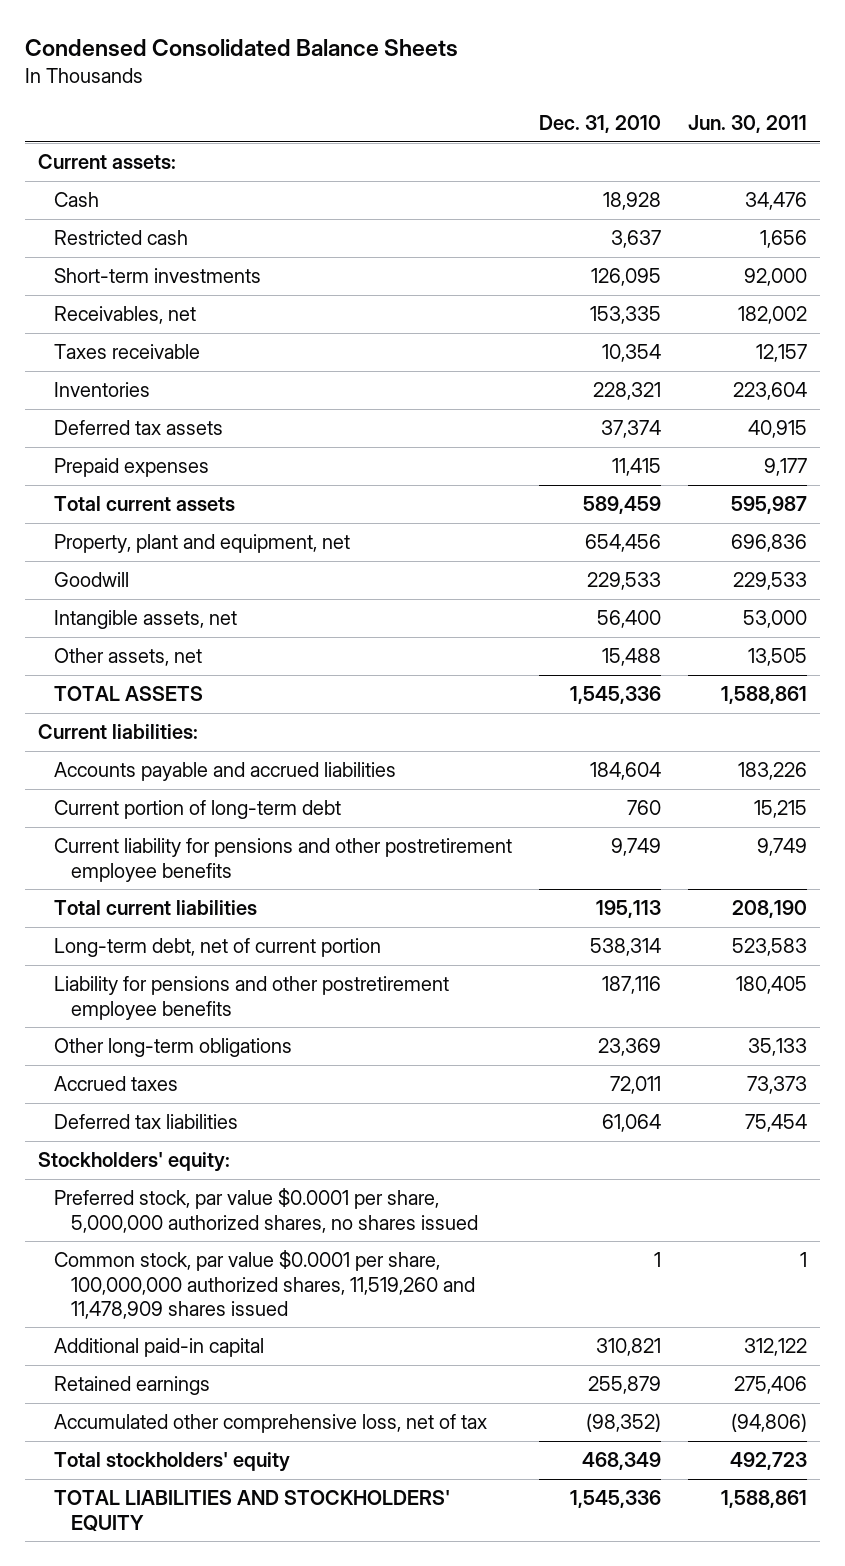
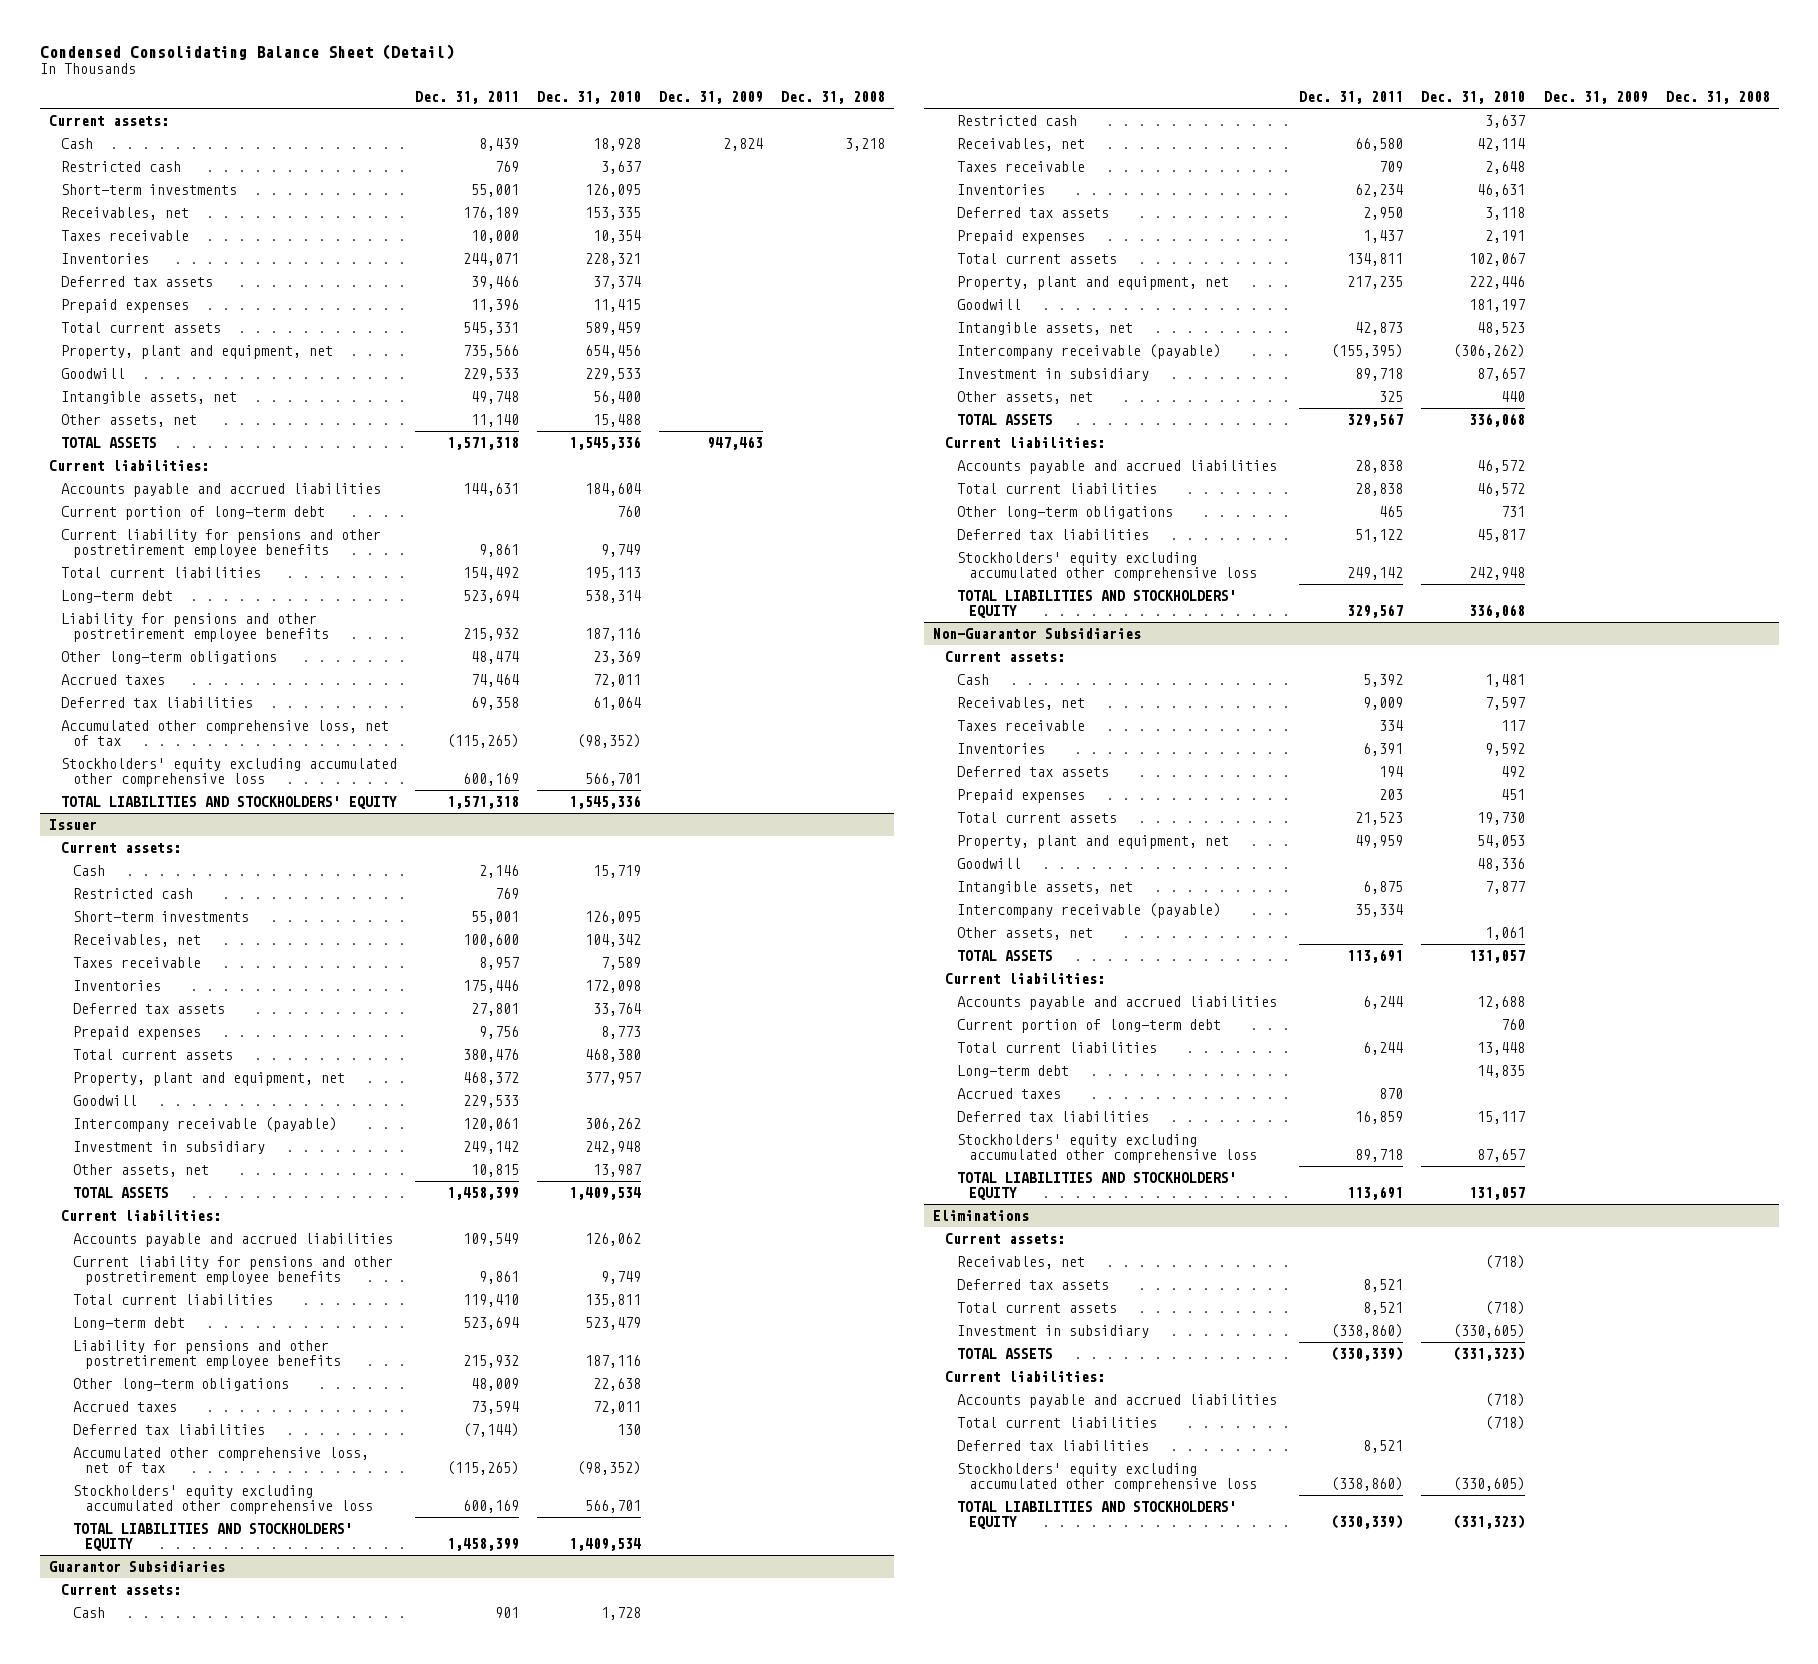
- Condensed Consolidated Balance Sheets
+ Condensed Consolidating Balance Sheet (Detail)
- | Dec. 31, 2010 | Jun. 30, 2011
+ | Dec. 31, 2011 | Dec. 31, 2010 | Dec. 31, 2009 | Dec. 31, 2008
- Long-term debt, net of current portion | 538,314 | 523,583
+ Long-term debt | 523,694 | 538,314 | |
- Stockholders' equity:
- Preferred stock, par value $0.0001 per share, 5,000,000 authorized shares, no shares issued
- Common stock, par value $0.0001 per share, 100,000,000 authorized shares, 11,519,260 and 11,478,909 shares issued | 1 | 1
- Additional paid-in capital | 310,821 | 312,122
- Retained earnings | 255,879 | 275,406
- Total stockholders' equity | 468,349 | 492,723
+ Stockholders' equity excluding accumulated other comprehensive loss | 600,169 | 566,701 | |
+ Issuer
+ Current assets:
+ Cash | 2,146 | 15,719 | |
+ Restricted cash | 769 | | |
+ Short-term investments | 55,001 | 126,095 | |
+ Receivables, net | 100,600 | 104,342 | |
+ Taxes receivable | 8,957 | 7,589 | |
+ Inventories | 175,446 | 172,098 | |
+ Deferred tax assets | 27,801 | 33,764 | |
+ Prepaid expenses | 9,756 | 8,773 | |
+ Total current assets | 380,476 | 468,380 | |
+ Property, plant and equipment, net | 468,372 | 377,957 | |
+ Goodwill | 229,533 | | |
+ Intercompany receivable (payable) | 120,061 | 306,262 | |
+ Investment in subsidiary | 249,142 | 242,948 | |
+ Other assets, net | 10,815 | 13,987 | |
+ TOTAL ASSETS | 1,458,399 | 1,409,534 | |
+ Current liabilities:
+ Accounts payable and accrued liabilities | 109,549 | 126,062 | |
+ Current liability for pensions and other postretirement employee benefits | 9,861 | 9,749 | |
+ Total current liabilities | 119,410 | 135,811 | |
+ Long-term debt | 523,694 | 523,479 | |
+ Liability for pensions and other postretirement employee benefits | 215,932 | 187,116 | |
+ Other long-term obligations | 48,009 | 22,638 | |
+ Accrued taxes | 73,594 | 72,011 | |
+ Deferred tax liabilities | (7,144) | 130 | |
+ Accumulated other comprehensive loss, net of tax | (115,265) | (98,352) | |
+ Stockholders' equity excluding accumulated other comprehensive loss | 600,169 | 566,701 | |
+ TOTAL LIABILITIES AND STOCKHOLDERS' EQUITY | 1,458,399 | 1,409,534 | |
+ Guarantor Subsidiaries
+ Current assets:
+ Cash | 901 | 1,728 | |
+ Restricted cash | | 3,637 | |
+ Receivables, net | 66,580 | 42,114 | |
+ Taxes receivable | 709 | 2,648 | |
+ Inventories | 62,234 | 46,631 | |
+ Deferred tax assets | 2,950 | 3,118 | |
+ Prepaid expenses | 1,437 | 2,191 | |
+ Total current assets | 134,811 | 102,067 | |
+ Property, plant and equipment, net | 217,235 | 222,446 | |
+ Goodwill | | 181,197 | |
+ Intangible assets, net | 42,873 | 48,523 | |
+ Intercompany receivable (payable) | (155,395) | (306,262) | |
+ Investment in subsidiary | 89,718 | 87,657 | |
+ Other assets, net | 325 | 440 | |
+ TOTAL ASSETS | 329,567 | 336,068 | |
+ Current liabilities:
+ Accounts payable and accrued liabilities | 28,838 | 46,572 | |
+ Total current liabilities | 28,838 | 46,572 | |
+ Other long-term obligations | 465 | 731 | |
+ Deferred tax liabilities | 51,122 | 45,817 | |
+ Stockholders' equity excluding accumulated other comprehensive loss | 249,142 | 242,948 | |
+ TOTAL LIABILITIES AND STOCKHOLDERS' EQUITY | 329,567 | 336,068 | |
+ Non-Guarantor Subsidiaries
+ Current assets:
+ Cash | 5,392 | 1,481 | |
+ Receivables, net | 9,009 | 7,597 | |
+ Taxes receivable | 334 | 117 | |
+ Inventories | 6,391 | 9,592 | |
+ Deferred tax assets | 194 | 492 | |
+ Prepaid expenses | 203 | 451 | |
+ Total current assets | 21,523 | 19,730 | |
+ Property, plant and equipment, net | 49,959 | 54,053 | |
+ Goodwill | | 48,336 | |
+ Intangible assets, net | 6,875 | 7,877 | |
+ Intercompany receivable (payable) | 35,334 | | |
+ Other assets, net | | 1,061 | |
+ TOTAL ASSETS | 113,691 | 131,057 | |
+ Current liabilities:
+ Accounts payable and accrued liabilities | 6,244 | 12,688 | |
+ Current portion of long-term debt | | 760 | |
+ Total current liabilities | 6,244 | 13,448 | |
+ Long-term debt | | 14,835 | |
+ Accrued taxes | 870 | | |
+ Deferred tax liabilities | 16,859 | 15,117 | |
+ Stockholders' equity excluding accumulated other comprehensive loss | 89,718 | 87,657 | |
+ TOTAL LIABILITIES AND STOCKHOLDERS' EQUITY | 113,691 | 131,057 | |
+ Eliminations
+ Current assets:
+ Receivables, net | | (718) | |
+ Deferred tax assets | 8,521 | | |
+ Total current assets | 8,521 | (718) | |
+ Investment in subsidiary | (338,860) | (330,605) | |
+ TOTAL ASSETS | (330,339) | (331,323) | |
+ Current liabilities:
+ Accounts payable and accrued liabilities | | (718) | |
+ Total current liabilities | | (718) | |
+ Deferred tax liabilities | 8,521 | | |
+ Stockholders' equity excluding accumulated other comprehensive loss | (338,860) | (330,605) | |
+ TOTAL LIABILITIES AND STOCKHOLDERS' EQUITY | (330,339) | (331,323) | |

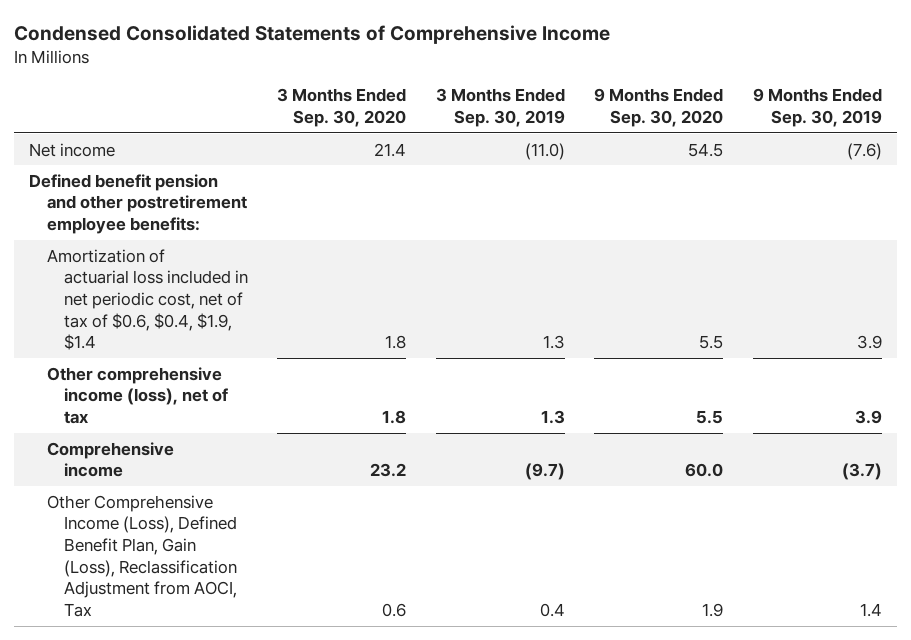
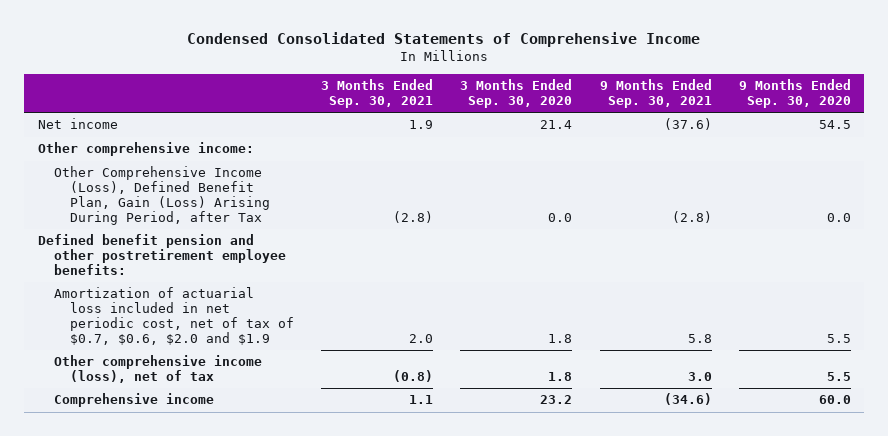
- | 3 Months Ended Sep. 30, 2020 | 3 Months Ended Sep. 30, 2019 | 9 Months Ended Sep. 30, 2020 | 9 Months Ended Sep. 30, 2019
+ | 3 Months Ended Sep. 30, 2021 | 3 Months Ended Sep. 30, 2020 | 9 Months Ended Sep. 30, 2021 | 9 Months Ended Sep. 30, 2020
+ Other comprehensive income:
+ Other Comprehensive Income (Loss), Defined Benefit Plan, Gain (Loss) Arising During Period, after Tax | (2.8) | 0.0 | (2.8) | 0.0
- Amortization of actuarial loss included in net periodic cost, net of tax of $0.6, $0.4, $1.9, $1.4 | 1.8 | 1.3 | 5.5 | 3.9
+ Amortization of actuarial loss included in net periodic cost, net of tax of $0.7, $0.6, $2.0 and $1.9 | 2.0 | 1.8 | 5.8 | 5.5
- Other Comprehensive Income (Loss), Defined Benefit Plan, Gain (Loss), Reclassification Adjustment from AOCI, Tax | 0.6 | 0.4 | 1.9 | 1.4

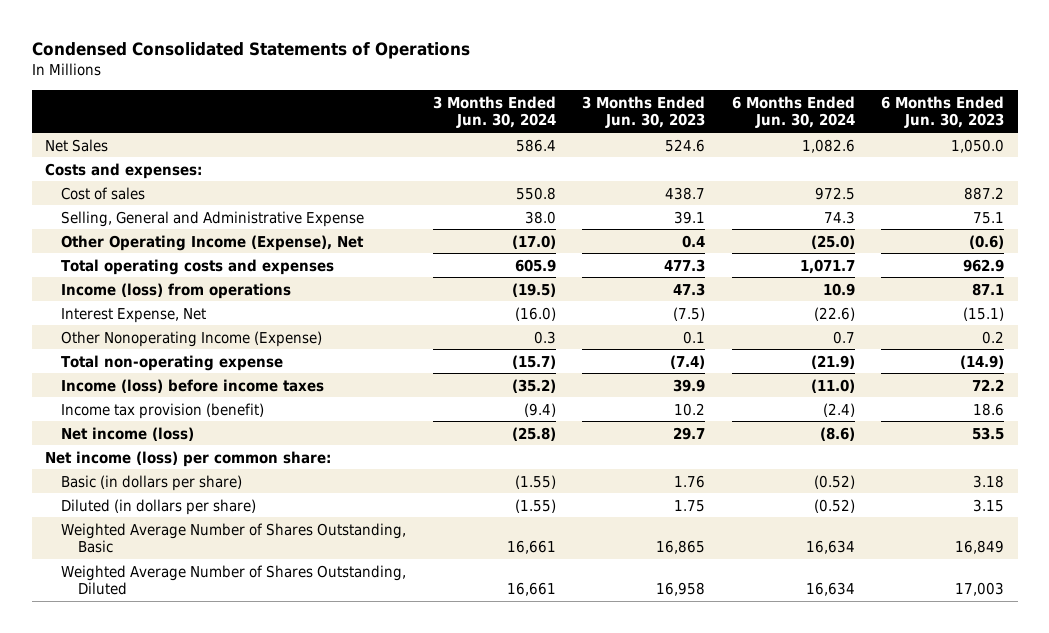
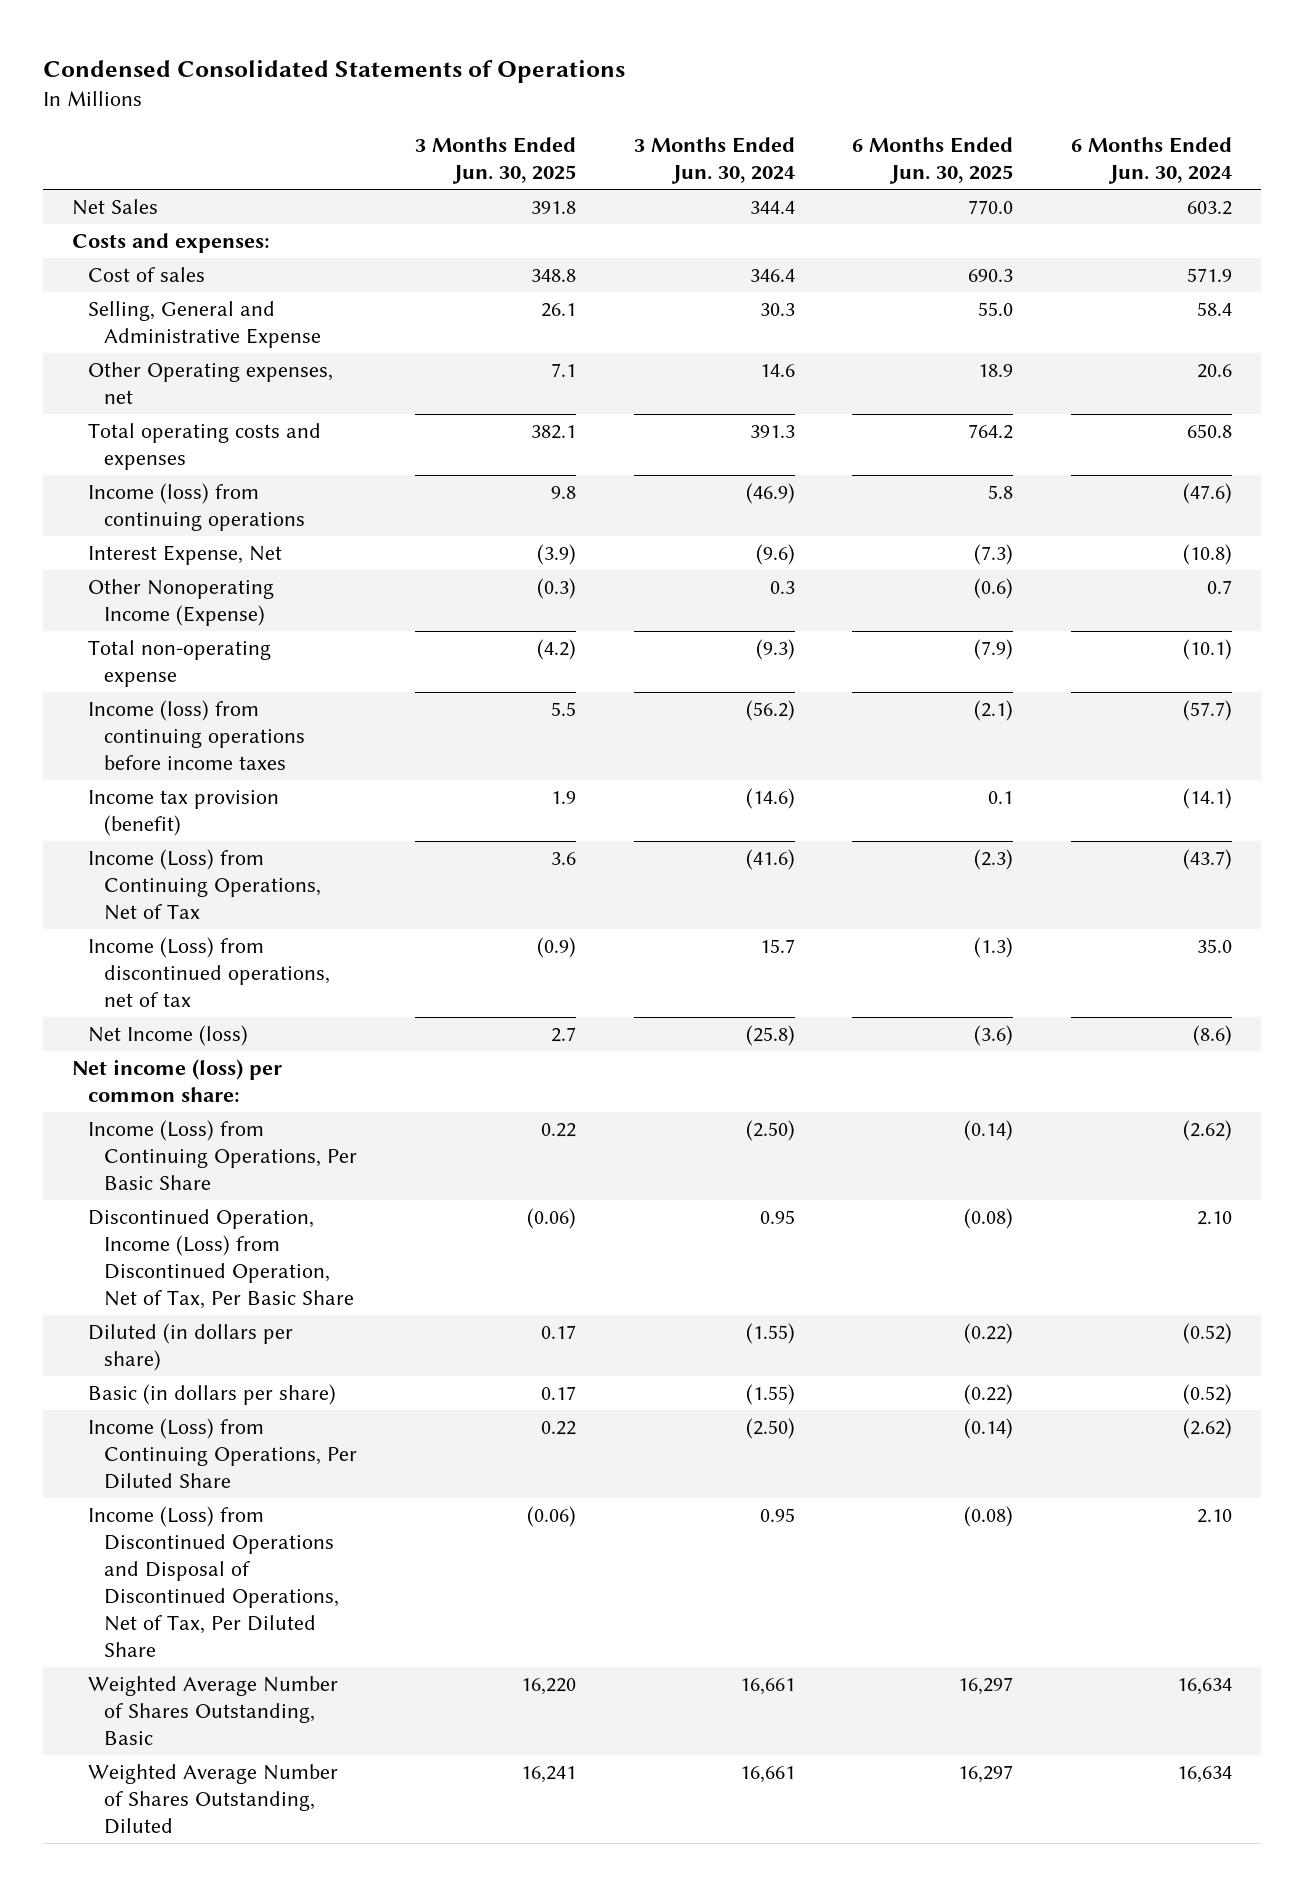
- | 3 Months Ended Jun. 30, 2024 | 3 Months Ended Jun. 30, 2023 | 6 Months Ended Jun. 30, 2024 | 6 Months Ended Jun. 30, 2023
+ | 3 Months Ended Jun. 30, 2025 | 3 Months Ended Jun. 30, 2024 | 6 Months Ended Jun. 30, 2025 | 6 Months Ended Jun. 30, 2024
- Net Sales | 586.4 | 524.6 | 1,082.6 | 1,050.0
+ Net Sales | 391.8 | 344.4 | 770.0 | 603.2
- Cost of sales | 550.8 | 438.7 | 972.5 | 887.2
- Selling, General and Administrative Expense | 38.0 | 39.1 | 74.3 | 75.1
- Other Operating Income (Expense), Net | (17.0) | 0.4 | (25.0) | (0.6)
- Total operating costs and expenses | 605.9 | 477.3 | 1,071.7 | 962.9
- Income (loss) from operations | (19.5) | 47.3 | 10.9 | 87.1
- Interest Expense, Net | (16.0) | (7.5) | (22.6) | (15.1)
+ Cost of sales | 348.8 | 346.4 | 690.3 | 571.9
+ Selling, General and Administrative Expense | 26.1 | 30.3 | 55.0 | 58.4
+ Other Operating expenses, net | 7.1 | 14.6 | 18.9 | 20.6
+ Total operating costs and expenses | 382.1 | 391.3 | 764.2 | 650.8
+ Income (loss) from continuing operations | 9.8 | (46.9) | 5.8 | (47.6)
+ Interest Expense, Net | (3.9) | (9.6) | (7.3) | (10.8)
- Total non-operating expense | (15.7) | (7.4) | (21.9) | (14.9)
- Income (loss) before income taxes | (35.2) | 39.9 | (11.0) | 72.2
- Income tax provision (benefit) | (9.4) | 10.2 | (2.4) | 18.6
- Net income (loss) | (25.8) | 29.7 | (8.6) | 53.5
+ Total non-operating expense | (4.2) | (9.3) | (7.9) | (10.1)
+ Income (loss) from continuing operations before income taxes | 5.5 | (56.2) | (2.1) | (57.7)
+ Income tax provision (benefit) | 1.9 | (14.6) | 0.1 | (14.1)
+ Income (Loss) from Continuing Operations, Net of Tax | 3.6 | (41.6) | (2.3) | (43.7)
+ Income (Loss) from discontinued operations, net of tax | (0.9) | 15.7 | (1.3) | 35.0
+ Net Income (loss) | 2.7 | (25.8) | (3.6) | (8.6)
+ Income (Loss) from Continuing Operations, Per Basic Share | 0.22 | (2.50) | (0.14) | (2.62)
+ Discontinued Operation, Income (Loss) from Discontinued Operation, Net of Tax, Per Basic Share | (0.06) | 0.95 | (0.08) | 2.10
moved down: Basic (in dollars per share) | 0.17 | (1.55) | (0.22) | (0.52)
+ Income (Loss) from Continuing Operations, Per Diluted Share | 0.22 | (2.50) | (0.14) | (2.62)
+ Income (Loss) from Discontinued Operations and Disposal of Discontinued Operations, Net of Tax, Per Diluted Share | (0.06) | 0.95 | (0.08) | 2.10

